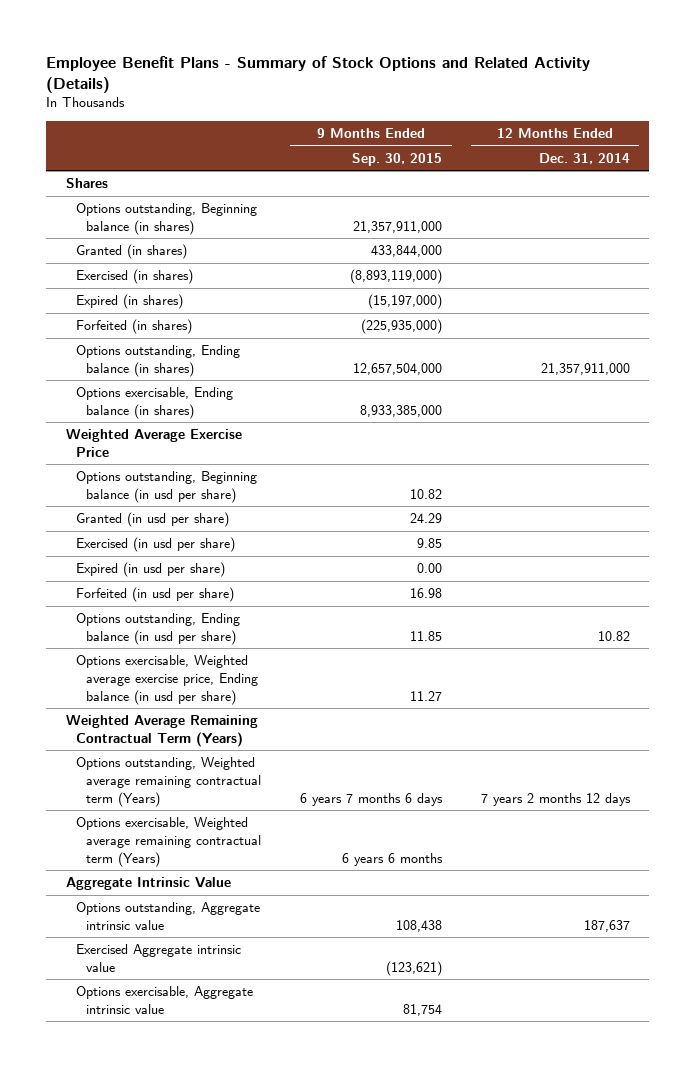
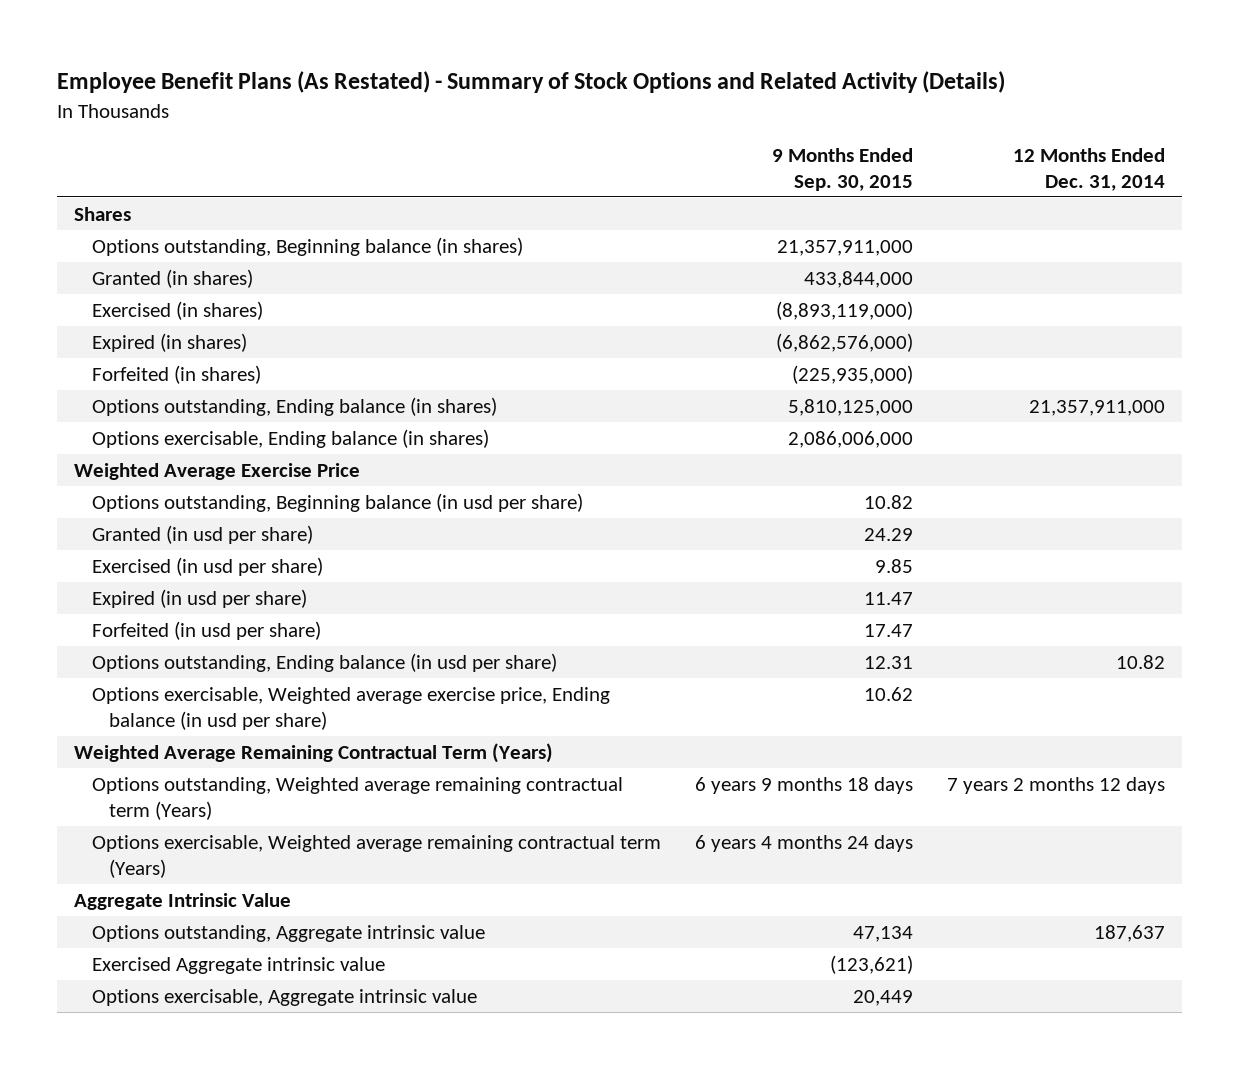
- Employee Benefit Plans - Summary of Stock Options and Related Activity (Details)
+ Employee Benefit Plans (As Restated) - Summary of Stock Options and Related Activity (Details)
- Expired (in shares) | (15,197,000) |
+ Expired (in shares) | (6,862,576,000) |
- Options outstanding, Ending balance (in shares) | 12,657,504,000 | 21,357,911,000
- Options exercisable, Ending balance (in shares) | 8,933,385,000 |
+ Options outstanding, Ending balance (in shares) | 5,810,125,000 | 21,357,911,000
+ Options exercisable, Ending balance (in shares) | 2,086,006,000 |
- Expired (in usd per share) | 0.00 |
- Forfeited (in usd per share) | 16.98 |
- Options outstanding, Ending balance (in usd per share) | 11.85 | 10.82
- Options exercisable, Weighted average exercise price, Ending balance (in usd per share) | 11.27 |
+ Expired (in usd per share) | 11.47 |
+ Forfeited (in usd per share) | 17.47 |
+ Options outstanding, Ending balance (in usd per share) | 12.31 | 10.82
+ Options exercisable, Weighted average exercise price, Ending balance (in usd per share) | 10.62 |
- Options outstanding, Weighted average remaining contractual term (Years) | 6 years 7 months 6 days | 7 years 2 months 12 days
- Options exercisable, Weighted average remaining contractual term (Years) | 6 years 6 months |
+ Options outstanding, Weighted average remaining contractual term (Years) | 6 years 9 months 18 days | 7 years 2 months 12 days
+ Options exercisable, Weighted average remaining contractual term (Years) | 6 years 4 months 24 days |
- Options outstanding, Aggregate intrinsic value | 108,438 | 187,637
+ Options outstanding, Aggregate intrinsic value | 47,134 | 187,637
- Options exercisable, Aggregate intrinsic value | 81,754 |
+ Options exercisable, Aggregate intrinsic value | 20,449 |

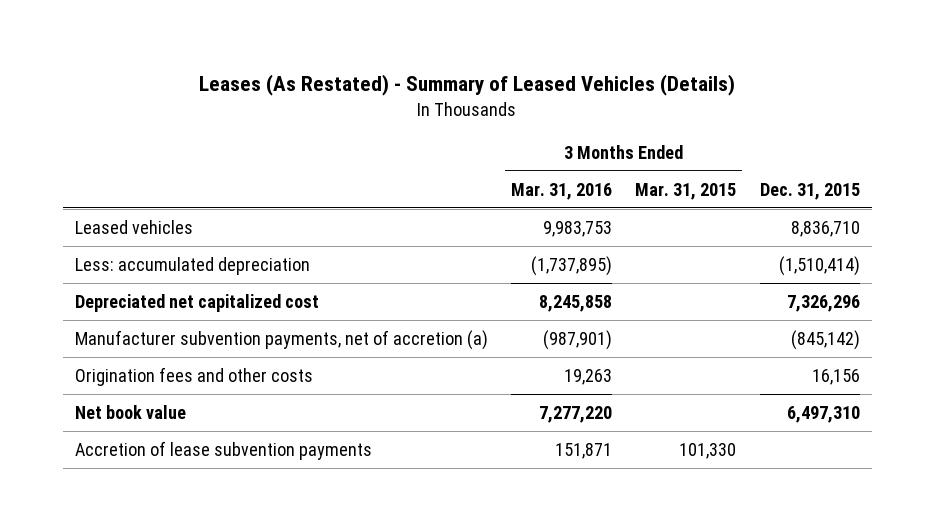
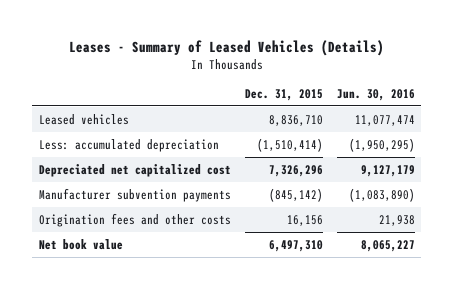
- Leases (As Restated) - Summary of Leased Vehicles (Details)
+ Leases - Summary of Leased Vehicles (Details)
- | 3 Months Ended Mar. 31, 2016 | 3 Months Ended Mar. 31, 2015 | Dec. 31, 2015
+ | Dec. 31, 2015 | Jun. 30, 2016
- Manufacturer subvention payments, net of accretion (a) | (987,901) | | (845,142)
+ Manufacturer subvention payments | (845,142) | (1,083,890)
- Accretion of lease subvention payments | 151,871 | 101,330 |

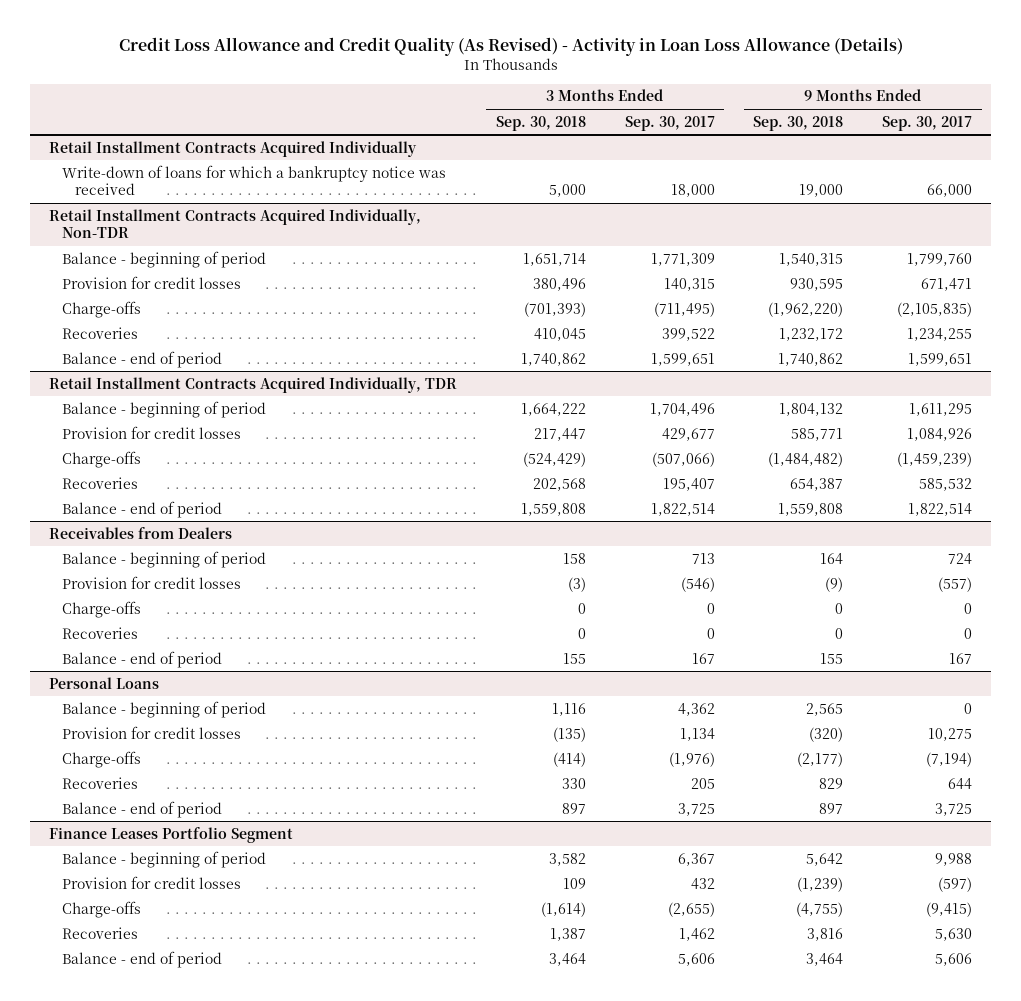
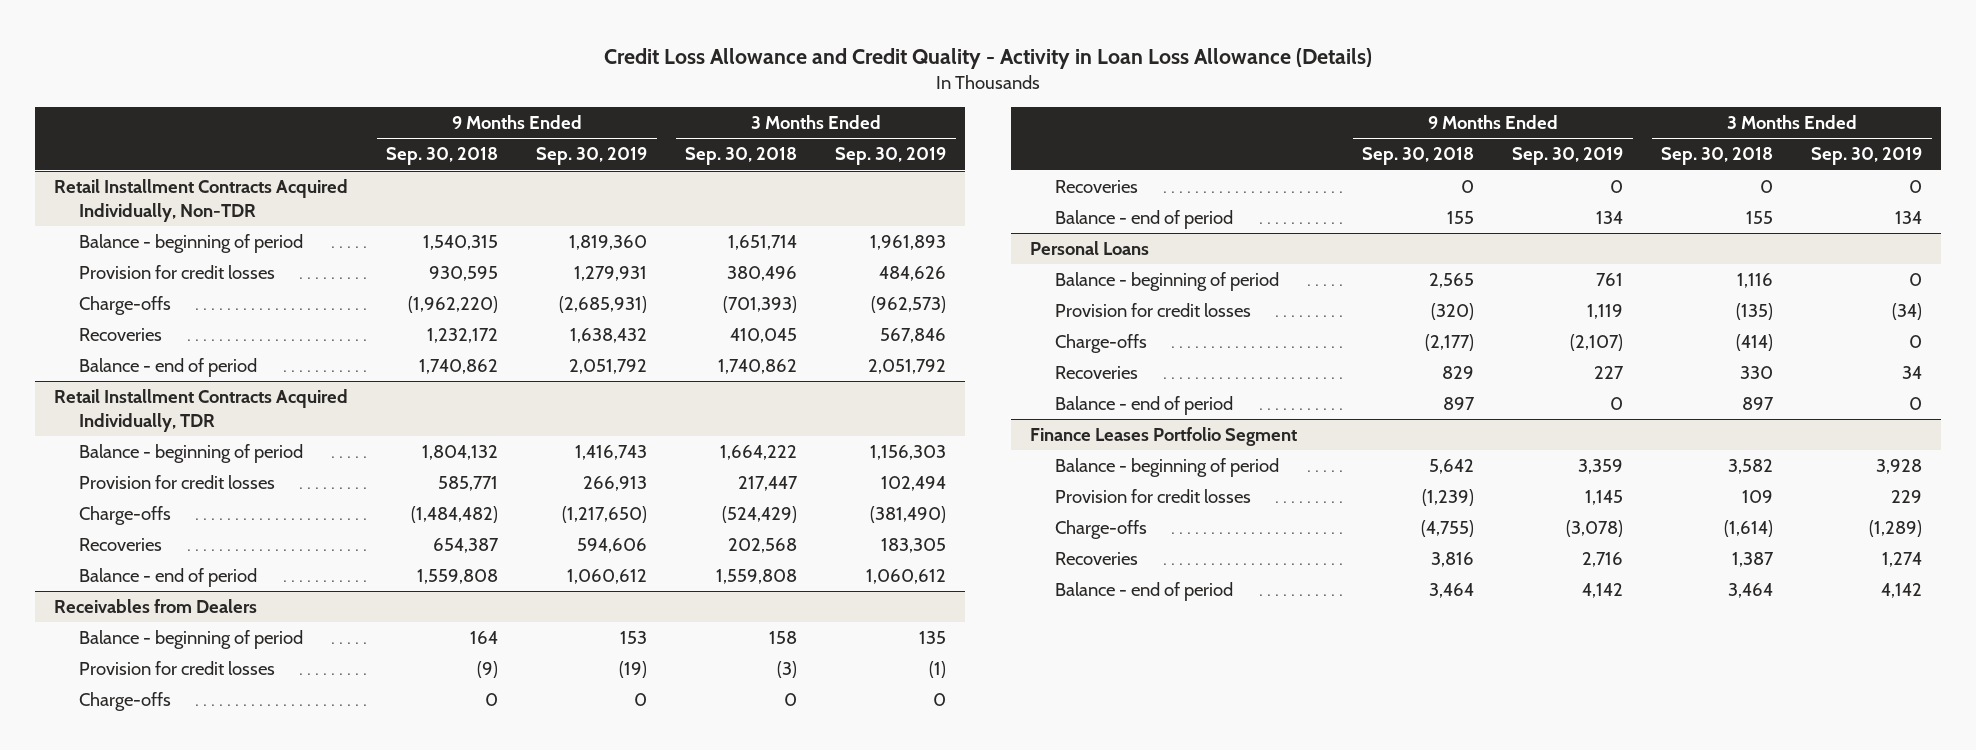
- Credit Loss Allowance and Credit Quality (As Revised) - Activity in Loan Loss Allowance (Details)
+ Credit Loss Allowance and Credit Quality - Activity in Loan Loss Allowance (Details)
- | 3 Months Ended Sep. 30, 2018 | 3 Months Ended Sep. 30, 2017 | 9 Months Ended Sep. 30, 2018 | 9 Months Ended Sep. 30, 2017
+ | 9 Months Ended Sep. 30, 2018 | 9 Months Ended Sep. 30, 2019 | 3 Months Ended Sep. 30, 2018 | 3 Months Ended Sep. 30, 2019
- Retail Installment Contracts Acquired Individually
- Write-down of loans for which a bankruptcy notice was received | 5,000 | 18,000 | 19,000 | 66,000

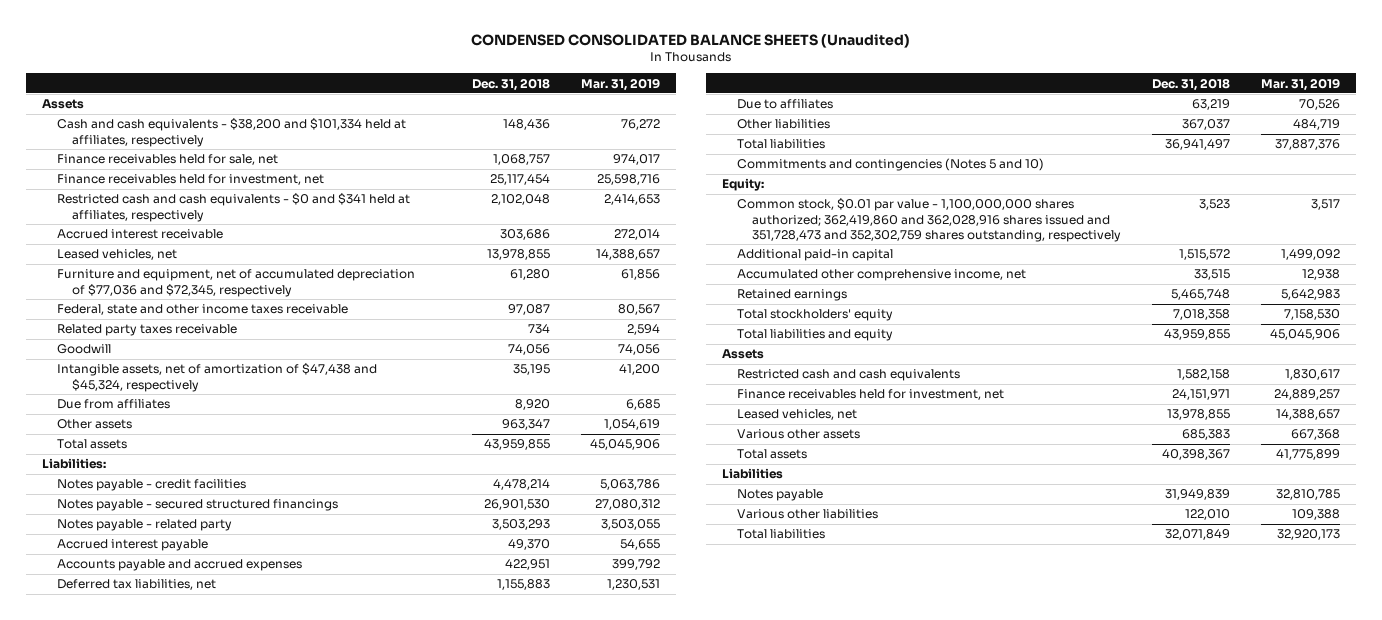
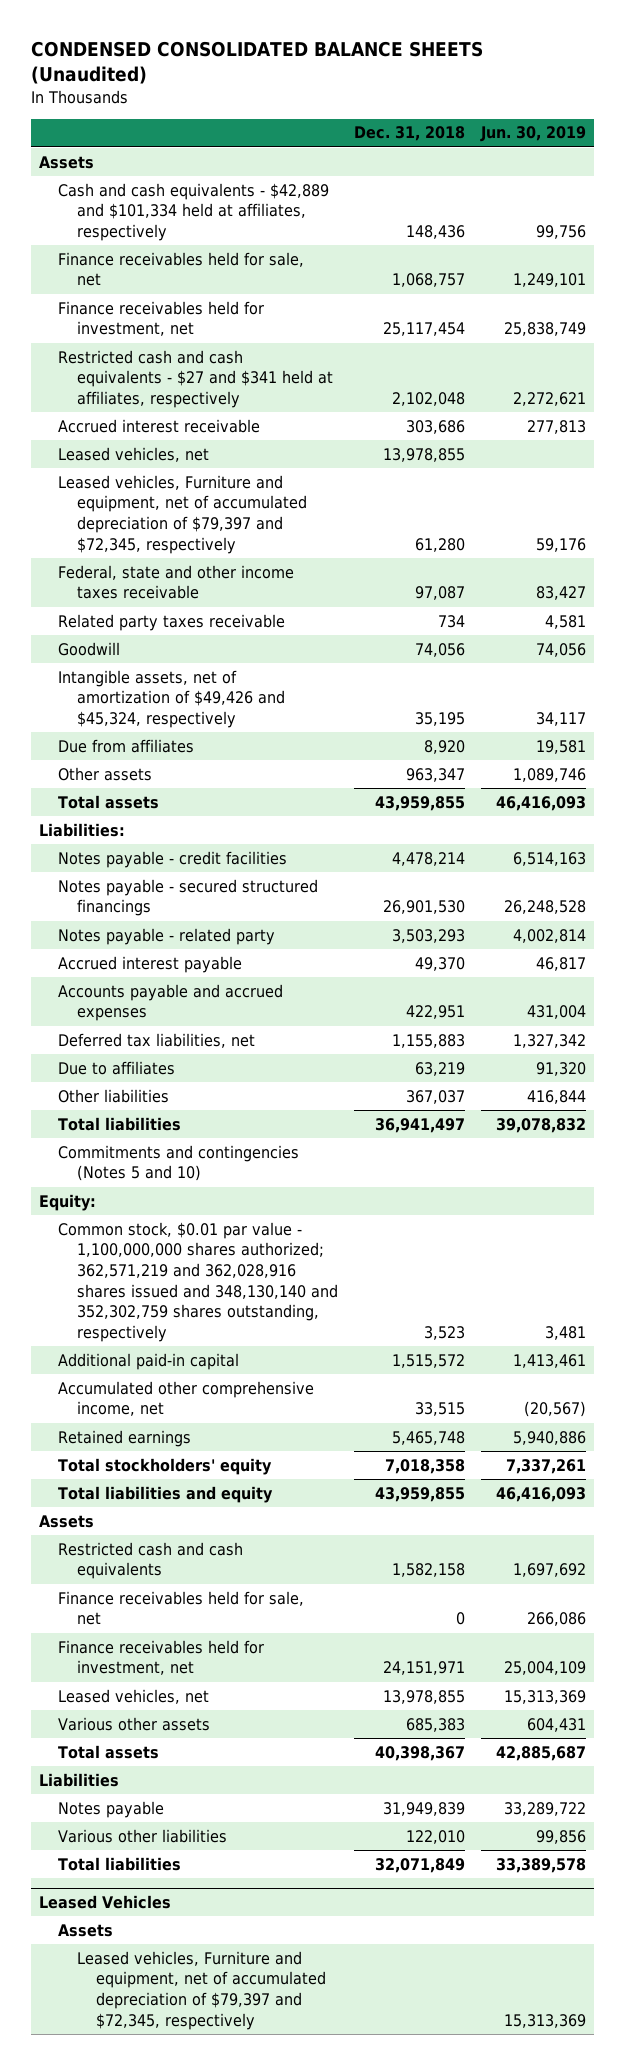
- | Dec. 31, 2018 | Mar. 31, 2019
+ | Dec. 31, 2018 | Jun. 30, 2019
- Cash and cash equivalents - $38,200 and $101,334 held at affiliates, respectively | 148,436 | 76,272
+ Cash and cash equivalents - $42,889 and $101,334 held at affiliates, respectively | 148,436 | 99,756
- Restricted cash and cash equivalents - $0 and $341 held at affiliates, respectively | 2,102,048 | 2,414,653
+ Restricted cash and cash equivalents - $27 and $341 held at affiliates, respectively | 2,102,048 | 2,272,621
- Furniture and equipment, net of accumulated depreciation of $77,036 and $72,345, respectively | 61,280 | 61,856
+ Leased vehicles, Furniture and equipment, net of accumulated depreciation of $79,397 and $72,345, respectively | 61,280 | 59,176
- Intangible assets, net of amortization of $47,438 and $45,324, respectively | 35,195 | 41,200
+ Intangible assets, net of amortization of $49,426 and $45,324, respectively | 35,195 | 34,117
- Common stock, $0.01 par value - 1,100,000,000 shares authorized; 362,419,860 and 362,028,916 shares issued and 351,728,473 and 352,302,759 shares outstanding, respectively | 3,523 | 3,517
+ Common stock, $0.01 par value - 1,100,000,000 shares authorized; 362,571,219 and 362,028,916 shares issued and 348,130,140 and 352,302,759 shares outstanding, respectively | 3,523 | 3,481
+ Finance receivables held for sale, net | 0 | 266,086
+ Leased Vehicles
+ Assets
+ Leased vehicles, Furniture and equipment, net of accumulated depreciation of $79,397 and $72,345, respectively | | 15,313,369

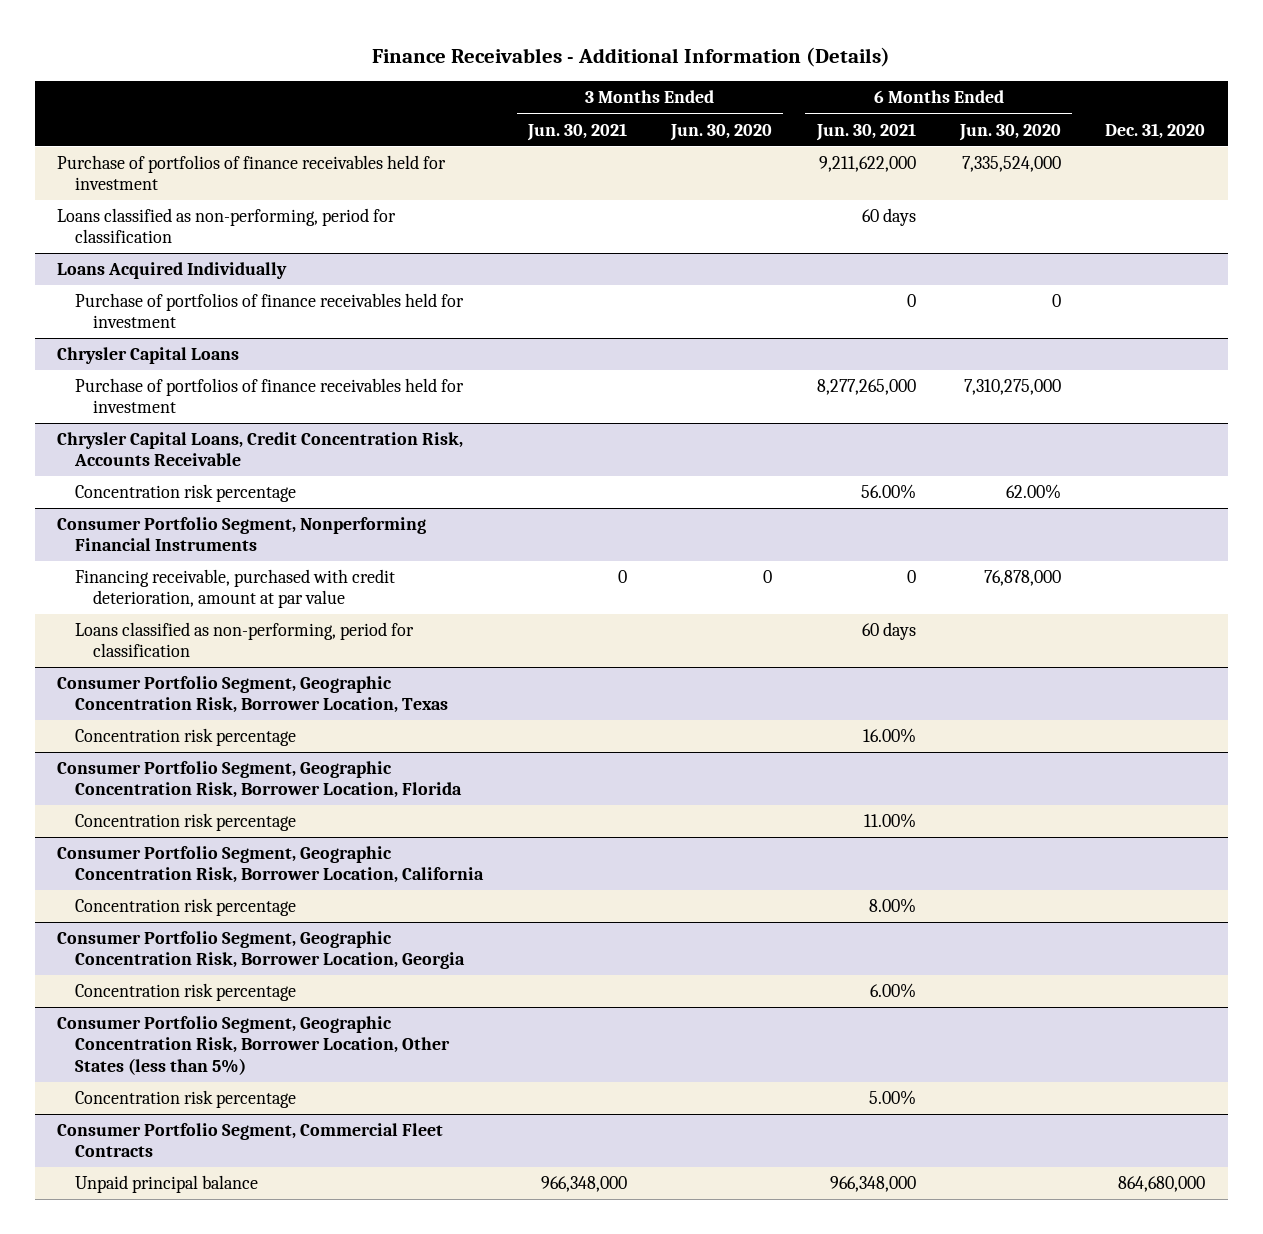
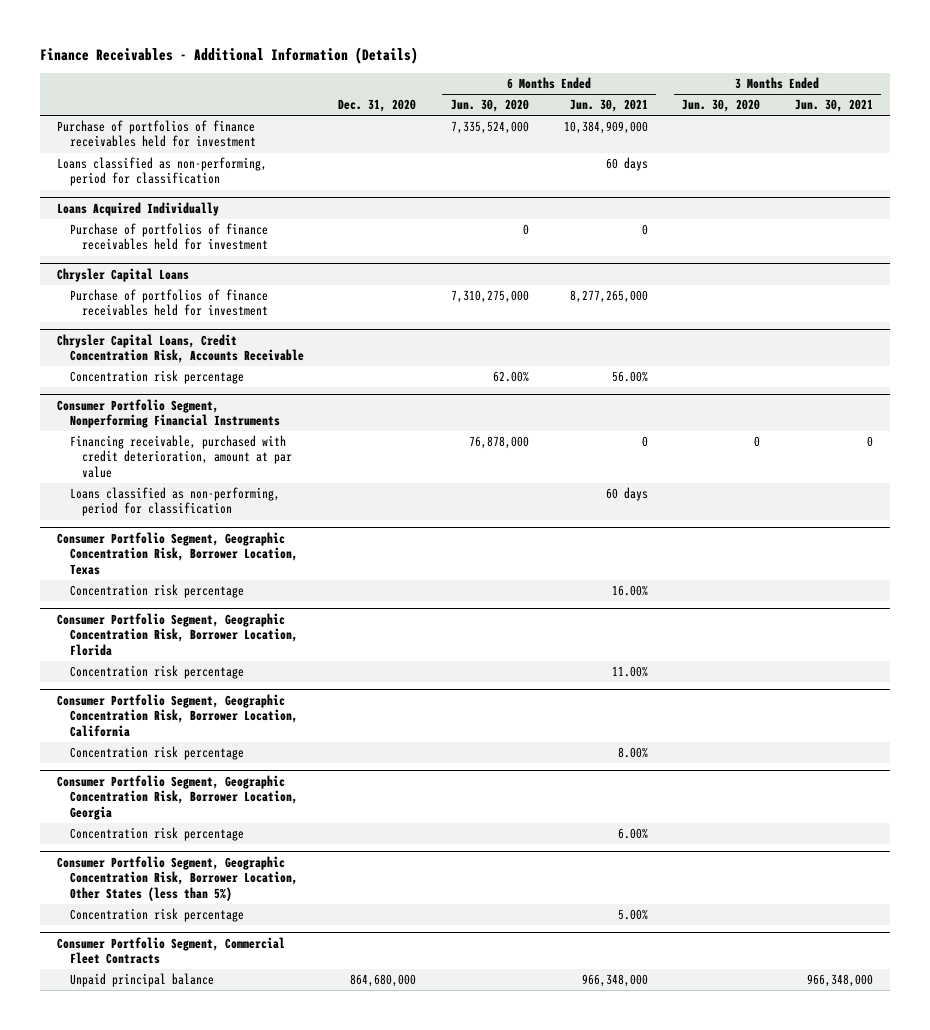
- | 3 Months Ended Jun. 30, 2021 | 3 Months Ended Jun. 30, 2020 | 6 Months Ended Jun. 30, 2021 | 6 Months Ended Jun. 30, 2020 | Dec. 31, 2020
+ | Dec. 31, 2020 | 6 Months Ended Jun. 30, 2020 | 6 Months Ended Jun. 30, 2021 | 3 Months Ended Jun. 30, 2020 | 3 Months Ended Jun. 30, 2021
- Purchase of portfolios of finance receivables held for investment | | | 9,211,622,000 | 7,335,524,000 |
+ Purchase of portfolios of finance receivables held for investment | | 7,335,524,000 | 10,384,909,000 | |

